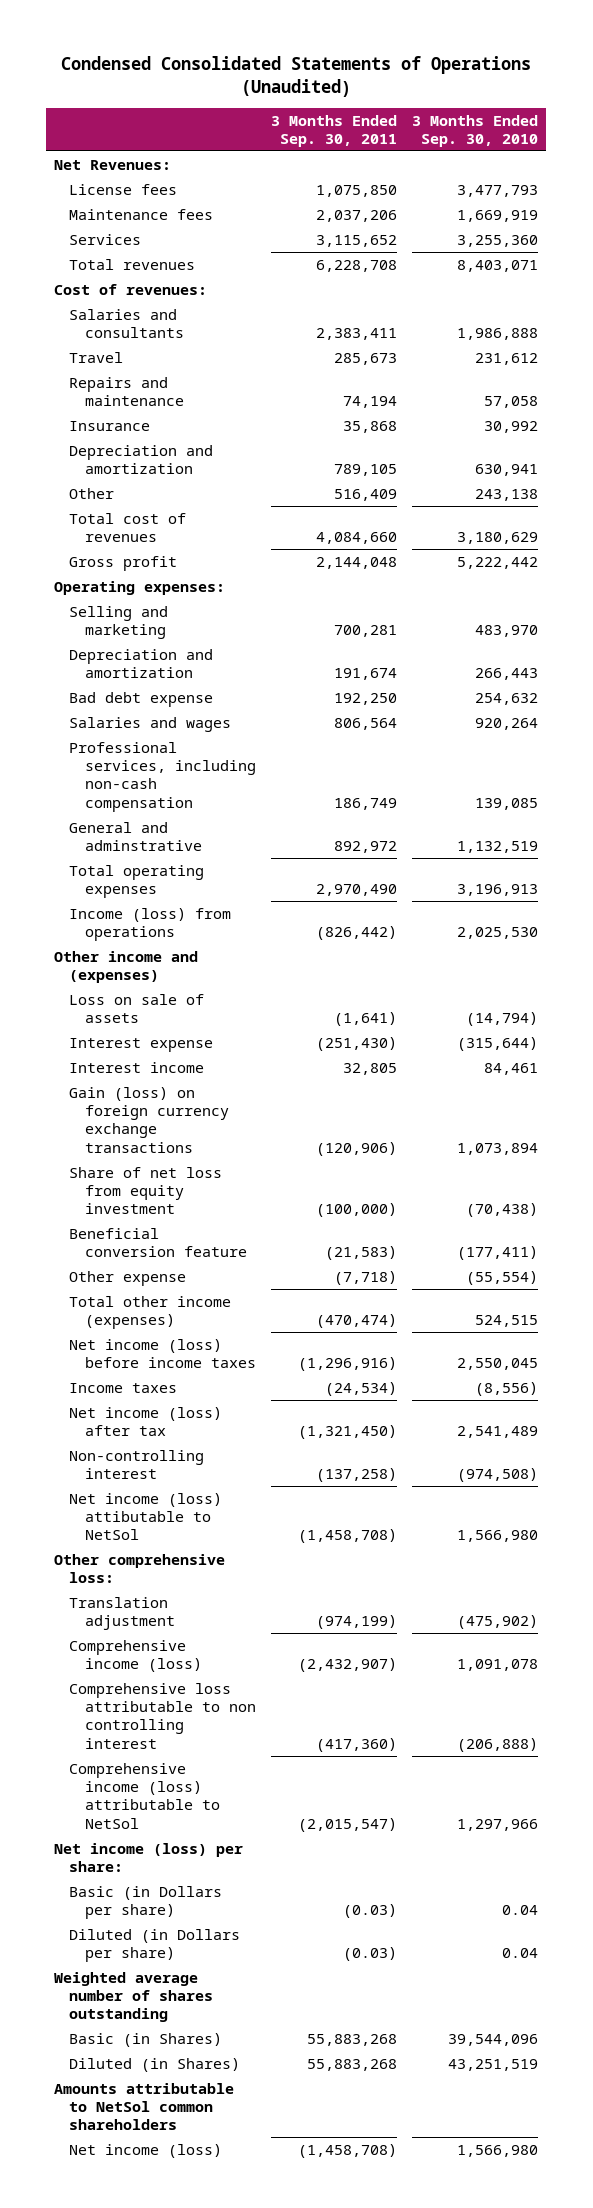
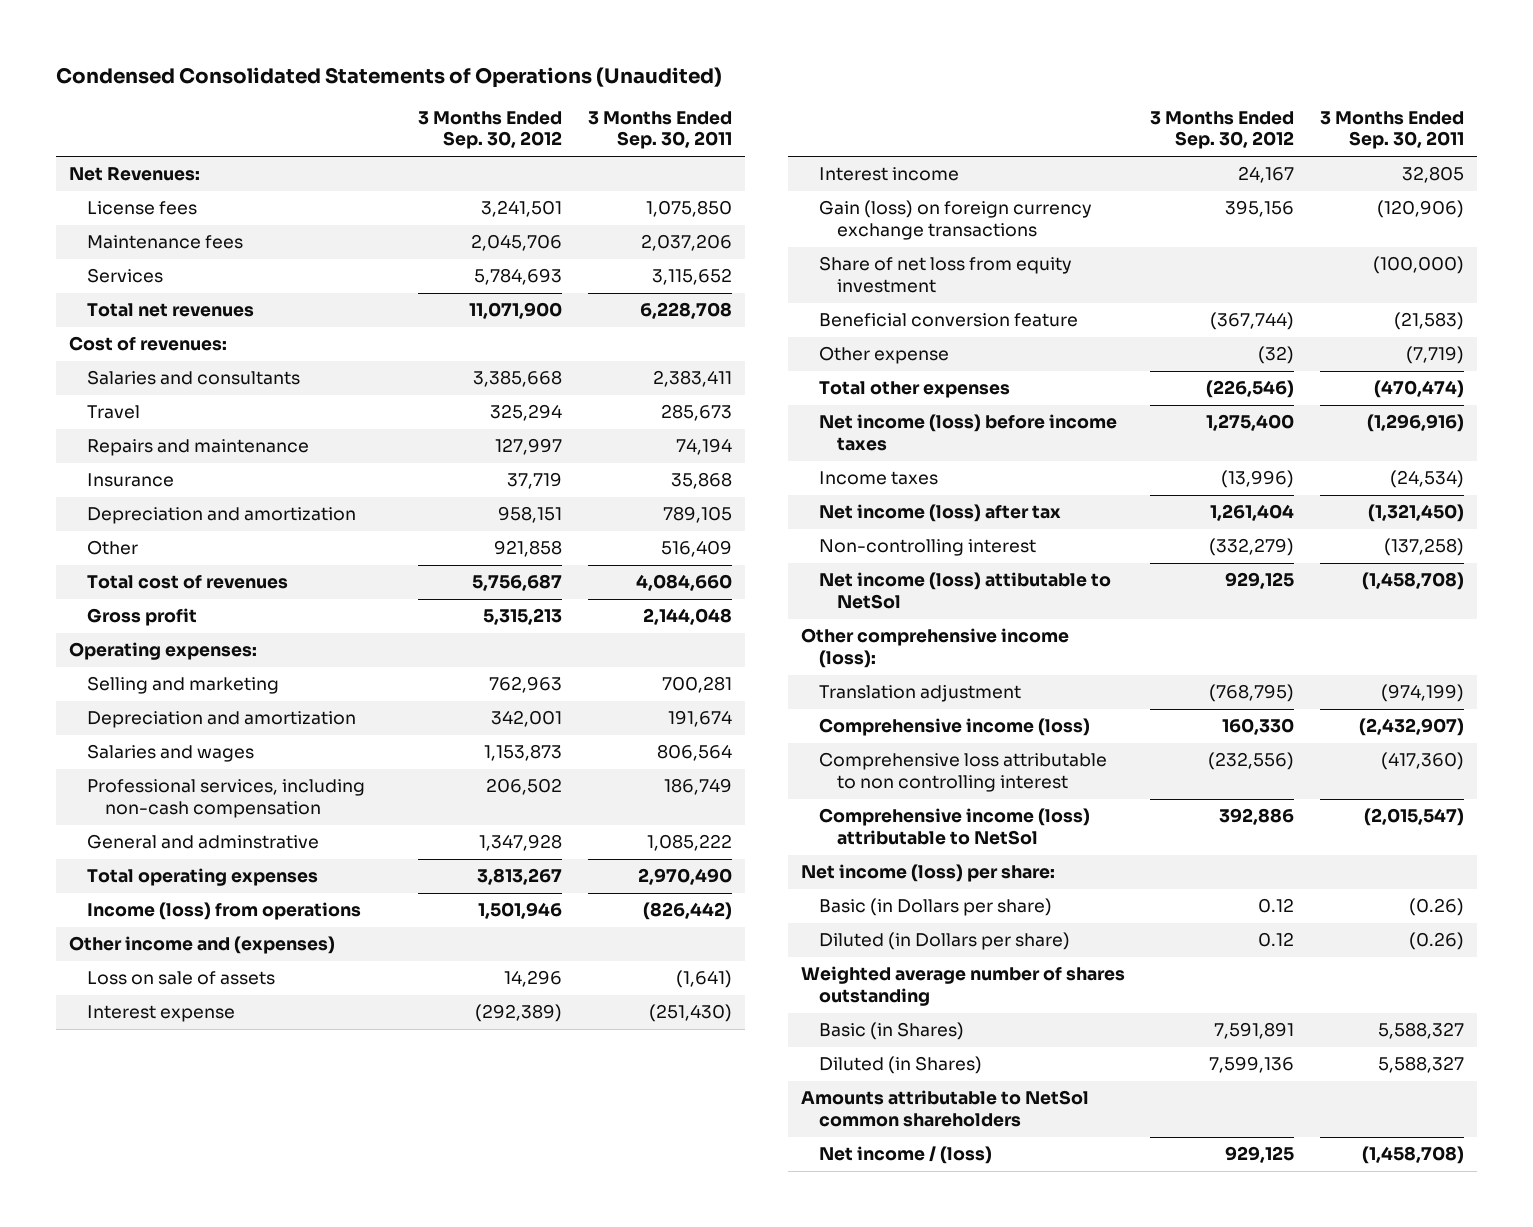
- | 3 Months Ended Sep. 30, 2011 | 3 Months Ended Sep. 30, 2010
+ | 3 Months Ended Sep. 30, 2012 | 3 Months Ended Sep. 30, 2011
- Total revenues | 6,228,708 | 8,403,071
+ Total net revenues | 11,071,900 | 6,228,708
- Bad debt expense | 192,250 | 254,632
- General and adminstrative | 892,972 | 1,132,519
+ General and adminstrative | 1,347,928 | 1,085,222
- Other expense | (7,718) | (55,554)
- Total other income (expenses) | (470,474) | 524,515
+ Other expense | (32) | (7,719)
+ Total other expenses | (226,546) | (470,474)
- Other comprehensive loss:
+ Other comprehensive income (loss):
- Basic (in Dollars per share) | (0.03) | 0.04
- Diluted (in Dollars per share) | (0.03) | 0.04
+ Basic (in Dollars per share) | 0.12 | (0.26)
+ Diluted (in Dollars per share) | 0.12 | (0.26)
- Basic (in Shares) | 55,883,268 | 39,544,096
- Diluted (in Shares) | 55,883,268 | 43,251,519
+ Basic (in Shares) | 7,591,891 | 5,588,327
+ Diluted (in Shares) | 7,599,136 | 5,588,327
- Net income (loss) | (1,458,708) | 1,566,980
+ Net income / (loss) | 929,125 | (1,458,708)

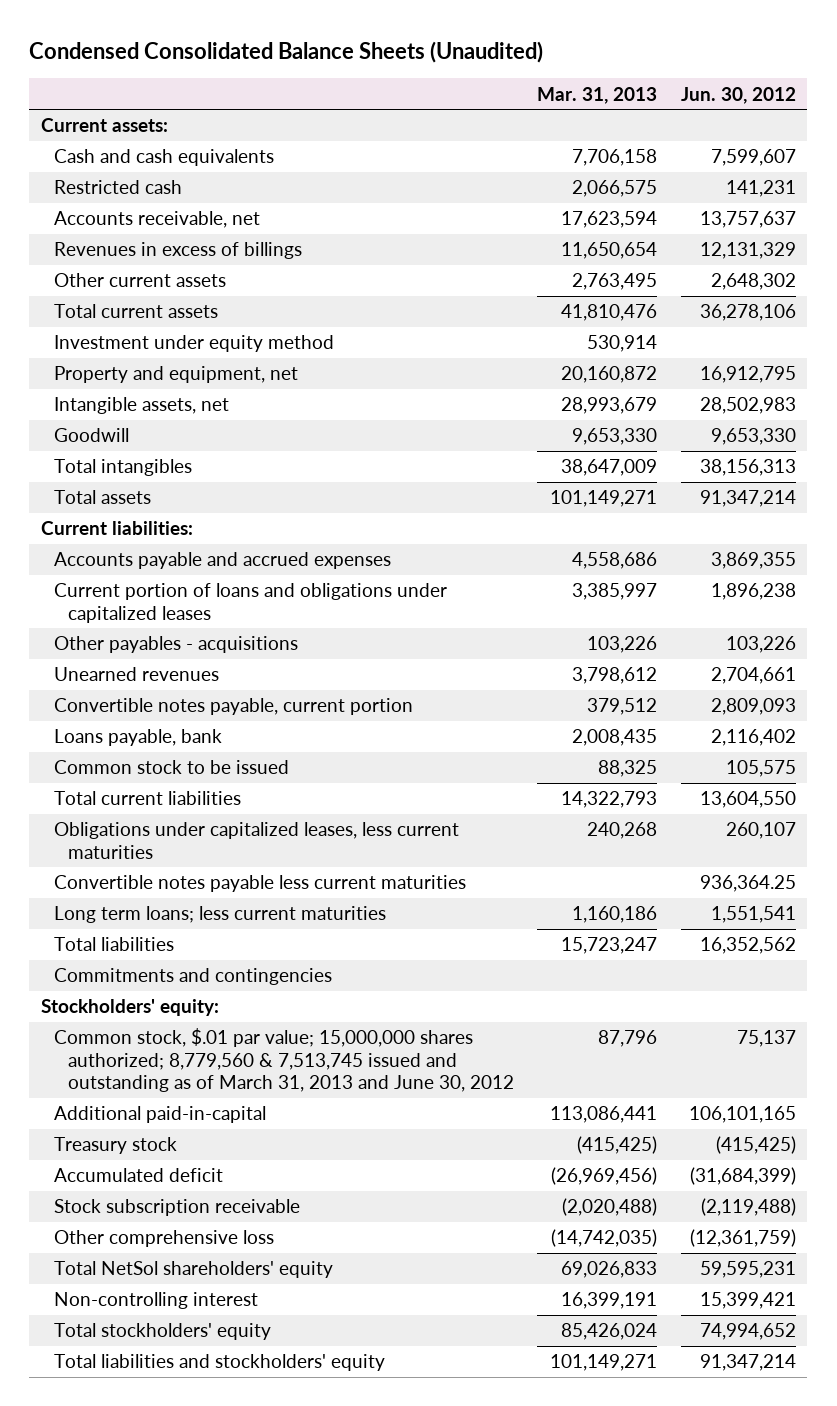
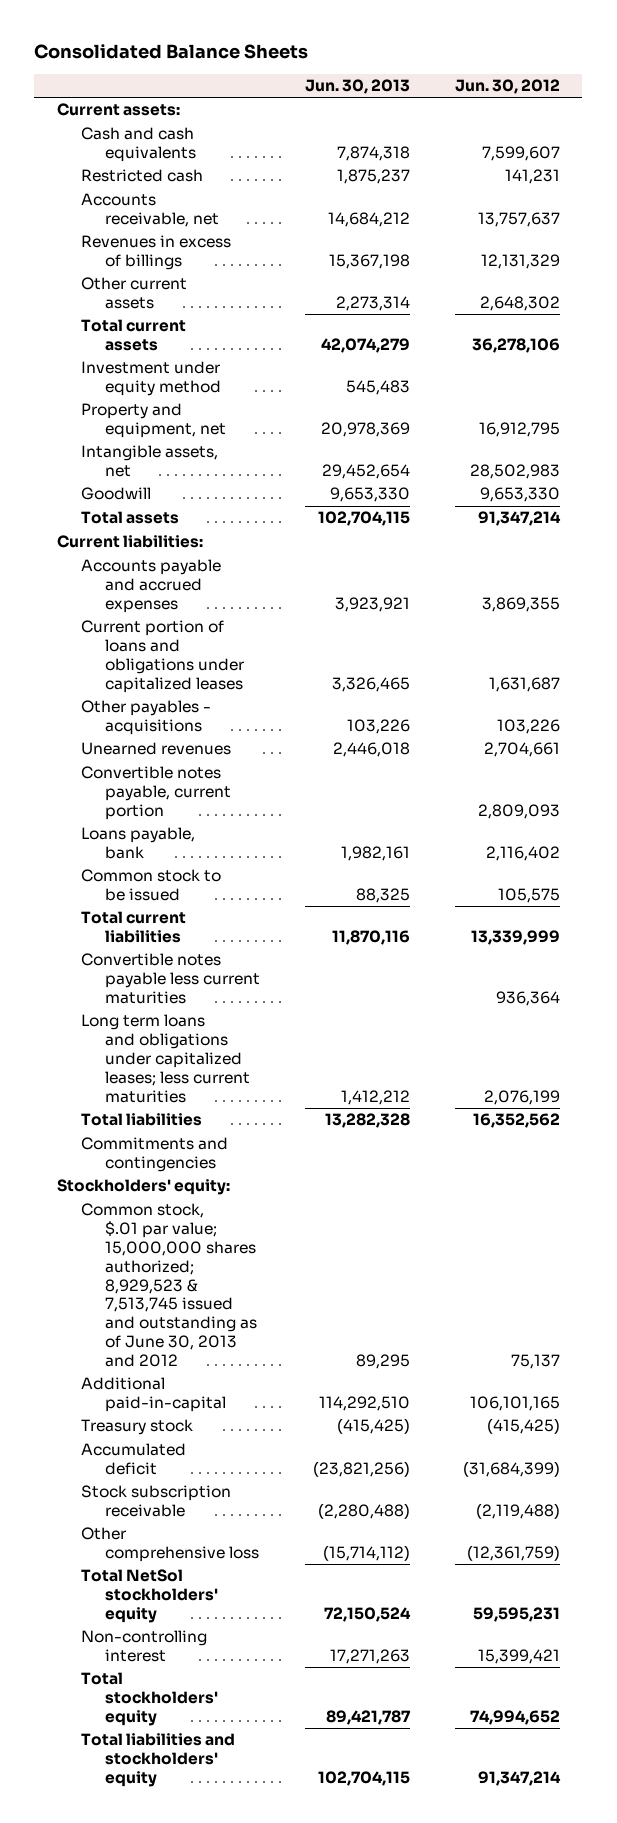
- Condensed Consolidated Balance Sheets (Unaudited)
+ Consolidated Balance Sheets
- | Mar. 31, 2013 | Jun. 30, 2012
+ | Jun. 30, 2013 | Jun. 30, 2012
- Total intangibles | 38,647,009 | 38,156,313
- Current portion of loans and obligations under capitalized leases | 3,385,997 | 1,896,238
+ Current portion of loans and obligations under capitalized leases | 3,326,465 | 1,631,687
- Total current liabilities | 14,322,793 | 13,604,550
- Obligations under capitalized leases, less current maturities | 240,268 | 260,107
- Convertible notes payable less current maturities | | 936,364.25
- Long term loans; less current maturities | 1,160,186 | 1,551,541
+ Total current liabilities | 11,870,116 | 13,339,999
+ Convertible notes payable less current maturities | | 936,364
+ Long term loans and obligations under capitalized leases; less current maturities | 1,412,212 | 2,076,199
- Common stock, $.01 par value; 15,000,000 shares authorized; 8,779,560 & 7,513,745 issued and outstanding as of March 31, 2013 and June 30, 2012 | 87,796 | 75,137
+ Common stock, $.01 par value; 15,000,000 shares authorized; 8,929,523 & 7,513,745 issued and outstanding as of June 30, 2013 and 2012 | 89,295 | 75,137
- Total NetSol shareholders' equity | 69,026,833 | 59,595,231
+ Total NetSol stockholders' equity | 72,150,524 | 59,595,231

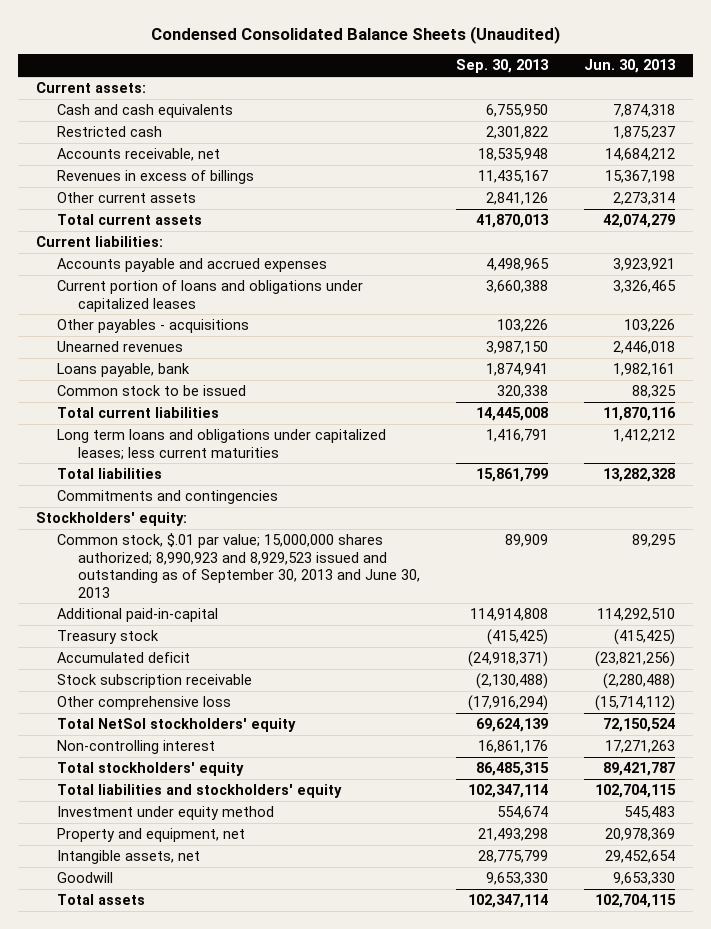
- Consolidated Balance Sheets
+ Condensed Consolidated Balance Sheets (Unaudited)
- | Jun. 30, 2013 | Jun. 30, 2012
+ | Sep. 30, 2013 | Jun. 30, 2013
- Convertible notes payable, current portion | | 2,809,093
- Convertible notes payable less current maturities | | 936,364
- Common stock, $.01 par value; 15,000,000 shares authorized; 8,929,523 & 7,513,745 issued and outstanding as of June 30, 2013 and 2012 | 89,295 | 75,137
+ Common stock, $.01 par value; 15,000,000 shares authorized; 8,990,923 and 8,929,523 issued and outstanding as of September 30, 2013 and June 30, 2013 | 89,909 | 89,295
moved down: Investment under equity method | 554,674 | 545,483
moved down: Property and equipment, net | 21,493,298 | 20,978,369
moved down: Intangible assets, net | 28,775,799 | 29,452,654
moved down: Goodwill | 9,653,330 | 9,653,330
moved down: Total assets | 102,347,114 | 102,704,115

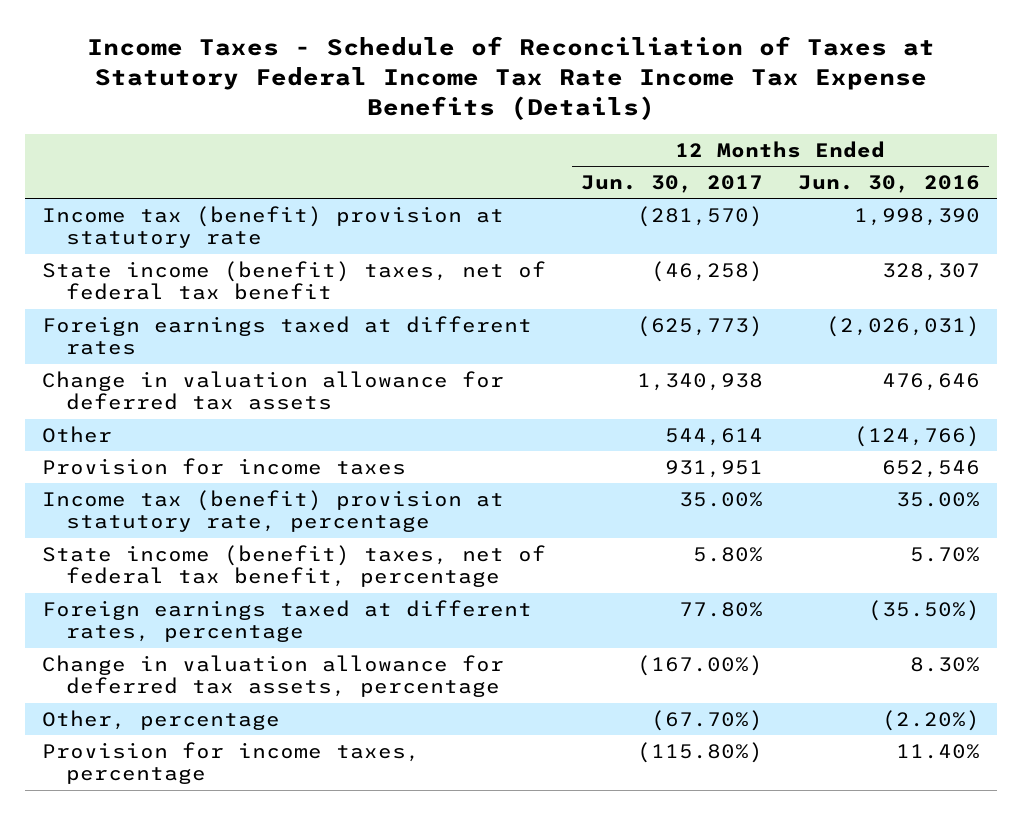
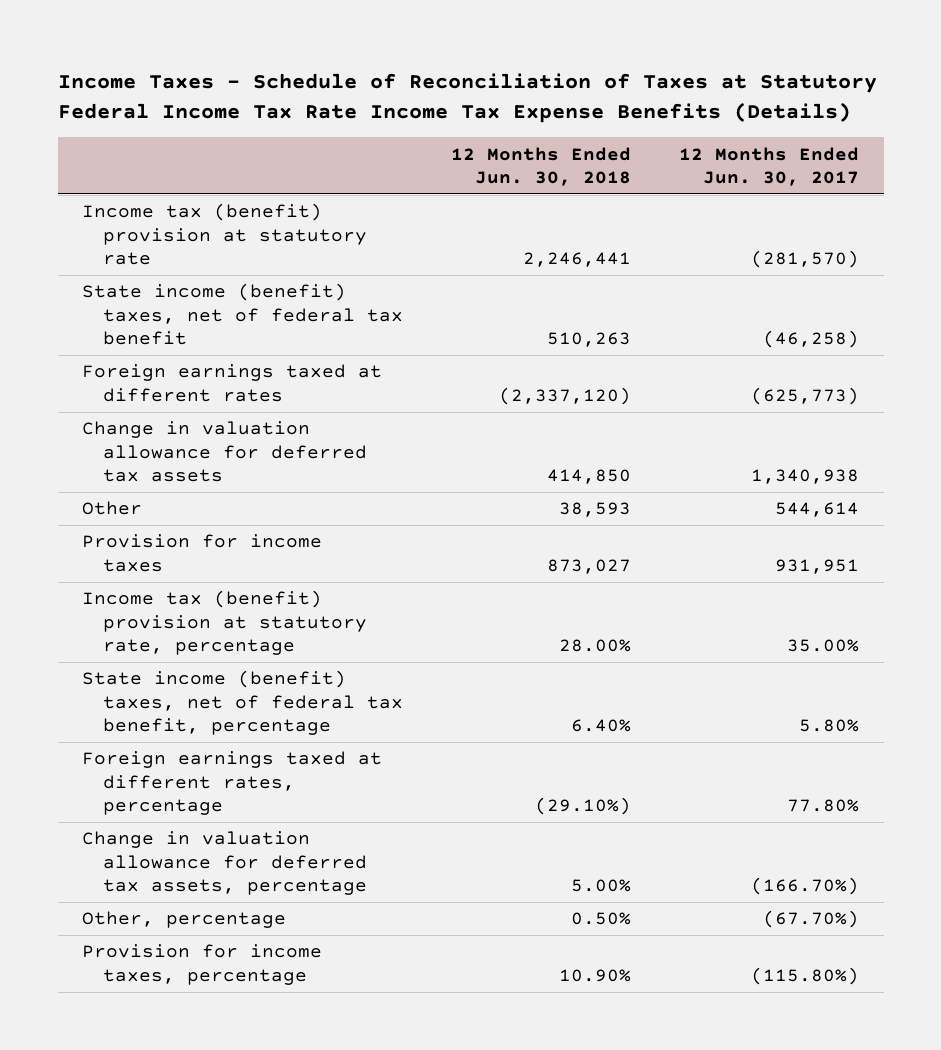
- | 12 Months Ended Jun. 30, 2017 | 12 Months Ended Jun. 30, 2016
+ | 12 Months Ended Jun. 30, 2018 | 12 Months Ended Jun. 30, 2017
- Change in valuation allowance for deferred tax assets, percentage | (167.00%) | 8.30%
+ Change in valuation allowance for deferred tax assets, percentage | 5.00% | (166.70%)

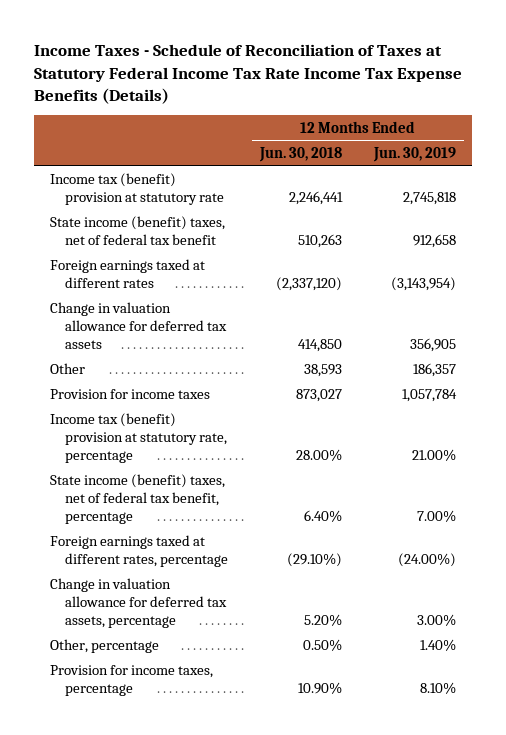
- | 12 Months Ended Jun. 30, 2018 | 12 Months Ended Jun. 30, 2017
+ | 12 Months Ended Jun. 30, 2018 | 12 Months Ended Jun. 30, 2019
- Change in valuation allowance for deferred tax assets, percentage | 5.00% | (166.70%)
+ Change in valuation allowance for deferred tax assets, percentage | 5.20% | 3.00%

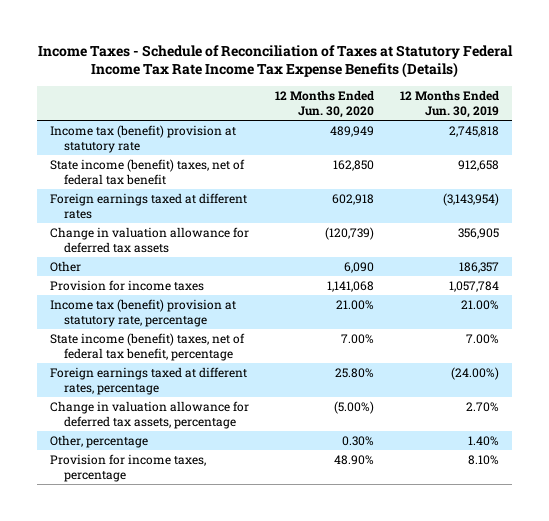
- | 12 Months Ended Jun. 30, 2018 | 12 Months Ended Jun. 30, 2019
+ | 12 Months Ended Jun. 30, 2020 | 12 Months Ended Jun. 30, 2019
- Change in valuation allowance for deferred tax assets, percentage | 5.20% | 3.00%
+ Change in valuation allowance for deferred tax assets, percentage | (5.00%) | 2.70%

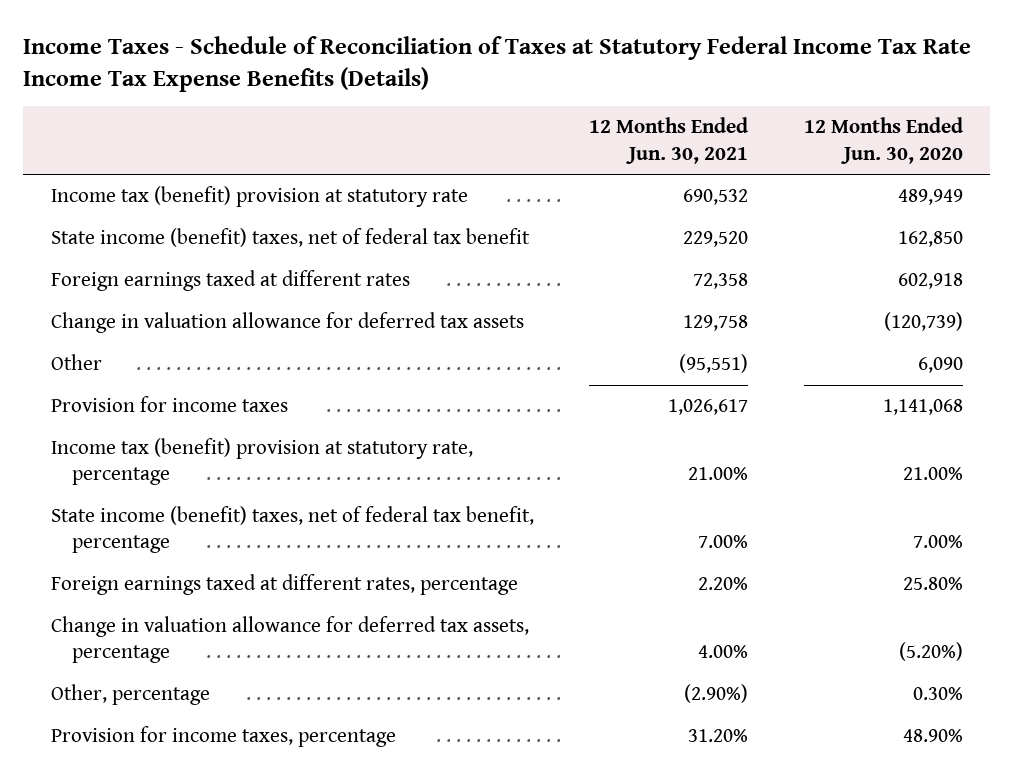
- | 12 Months Ended Jun. 30, 2020 | 12 Months Ended Jun. 30, 2019
+ | 12 Months Ended Jun. 30, 2021 | 12 Months Ended Jun. 30, 2020
- Change in valuation allowance for deferred tax assets, percentage | (5.00%) | 2.70%
+ Change in valuation allowance for deferred tax assets, percentage | 4.00% | (5.20%)

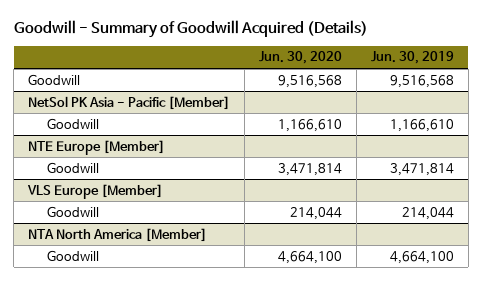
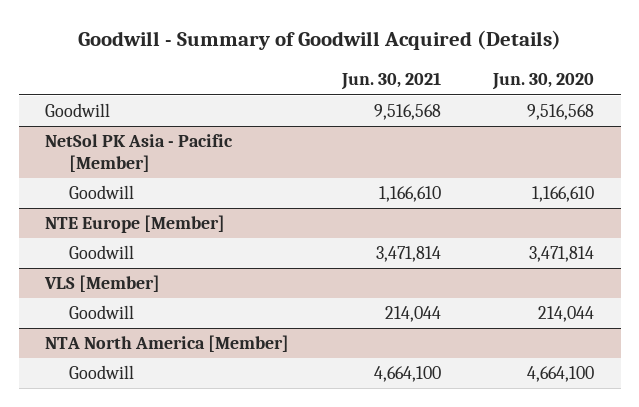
- | Jun. 30, 2020 | Jun. 30, 2019
+ | Jun. 30, 2021 | Jun. 30, 2020
- VLS Europe [Member]
+ VLS [Member]

